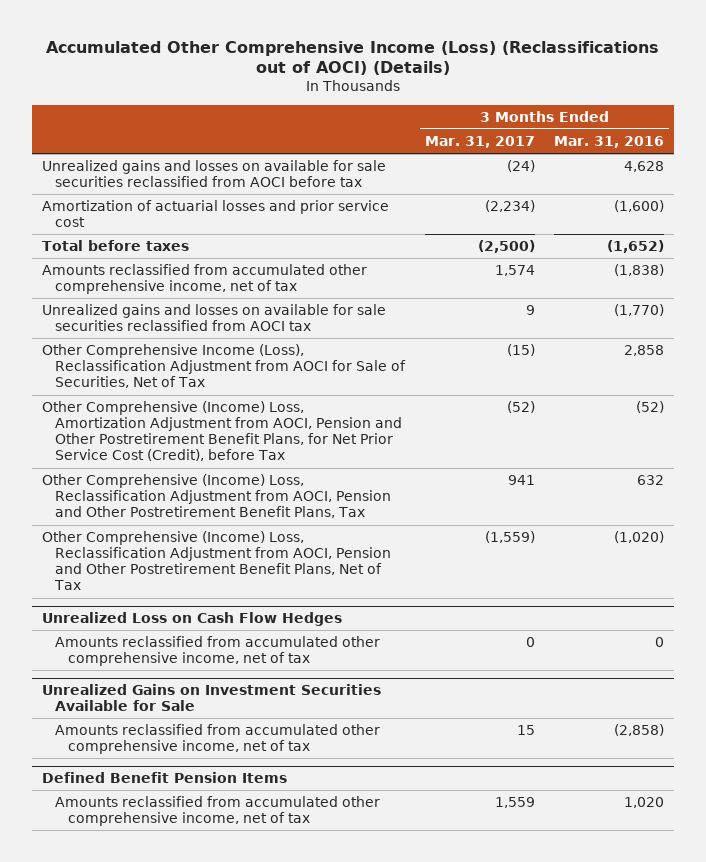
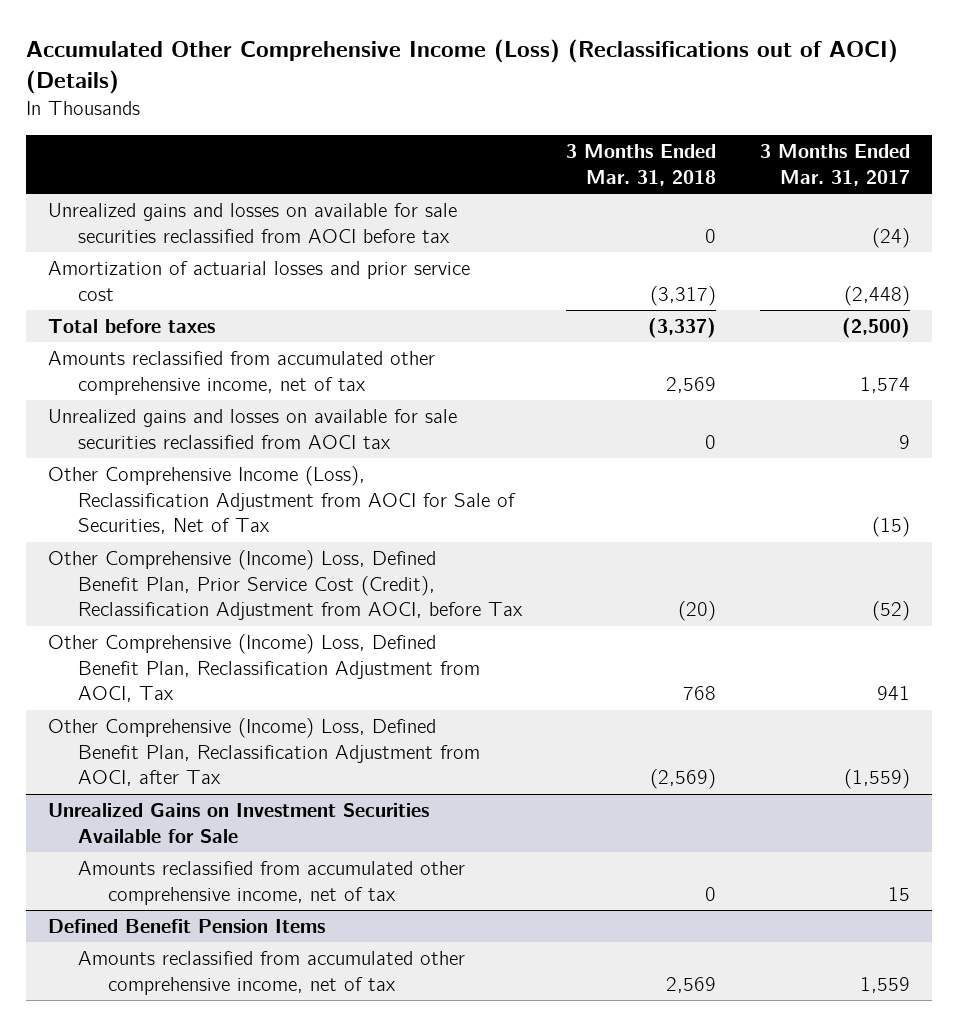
- | 3 Months Ended Mar. 31, 2017 | 3 Months Ended Mar. 31, 2016
+ | 3 Months Ended Mar. 31, 2018 | 3 Months Ended Mar. 31, 2017
- Amortization of actuarial losses and prior service cost | (2,234) | (1,600)
+ Amortization of actuarial losses and prior service cost | (3,317) | (2,448)
- Other Comprehensive (Income) Loss, Amortization Adjustment from AOCI, Pension and Other Postretirement Benefit Plans, for Net Prior Service Cost (Credit), before Tax | (52) | (52)
- Other Comprehensive (Income) Loss, Reclassification Adjustment from AOCI, Pension and Other Postretirement Benefit Plans, Tax | 941 | 632
- Other Comprehensive (Income) Loss, Reclassification Adjustment from AOCI, Pension and Other Postretirement Benefit Plans, Net of Tax | (1,559) | (1,020)
- Unrealized Loss on Cash Flow Hedges
- Amounts reclassified from accumulated other comprehensive income, net of tax | 0 | 0
+ Other Comprehensive (Income) Loss, Defined Benefit Plan, Prior Service Cost (Credit), Reclassification Adjustment from AOCI, before Tax | (20) | (52)
+ Other Comprehensive (Income) Loss, Defined Benefit Plan, Reclassification Adjustment from AOCI, Tax | 768 | 941
+ Other Comprehensive (Income) Loss, Defined Benefit Plan, Reclassification Adjustment from AOCI, after Tax | (2,569) | (1,559)

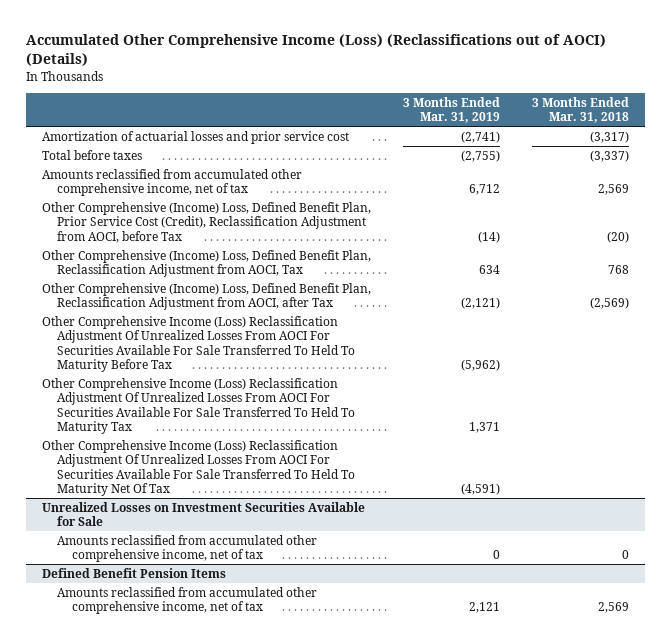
- | 3 Months Ended Mar. 31, 2018 | 3 Months Ended Mar. 31, 2017
+ | 3 Months Ended Mar. 31, 2019 | 3 Months Ended Mar. 31, 2018
- Unrealized gains and losses on available for sale securities reclassified from AOCI before tax | 0 | (24)
- Unrealized gains and losses on available for sale securities reclassified from AOCI tax | 0 | 9
- Other Comprehensive Income (Loss), Reclassification Adjustment from AOCI for Sale of Securities, Net of Tax | | (15)
- Unrealized Gains on Investment Securities Available for Sale
+ Other Comprehensive Income (Loss) Reclassification Adjustment Of Unrealized Losses From AOCI For Securities Available For Sale Transferred To Held To Maturity Before Tax | (5,962) |
+ Other Comprehensive Income (Loss) Reclassification Adjustment Of Unrealized Losses From AOCI For Securities Available For Sale Transferred To Held To Maturity Tax | 1,371 |
+ Other Comprehensive Income (Loss) Reclassification Adjustment Of Unrealized Losses From AOCI For Securities Available For Sale Transferred To Held To Maturity Net Of Tax | (4,591) |
+ Unrealized Losses on Investment Securities Available for Sale

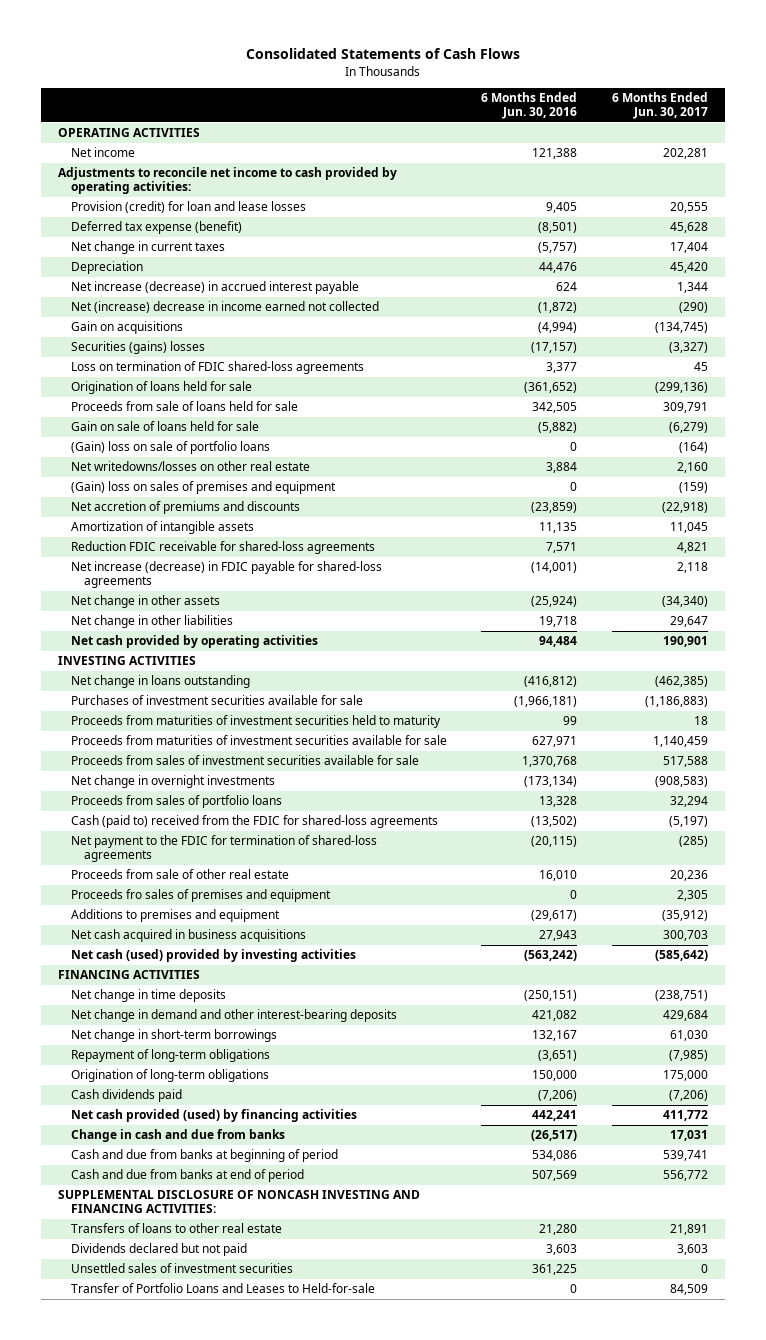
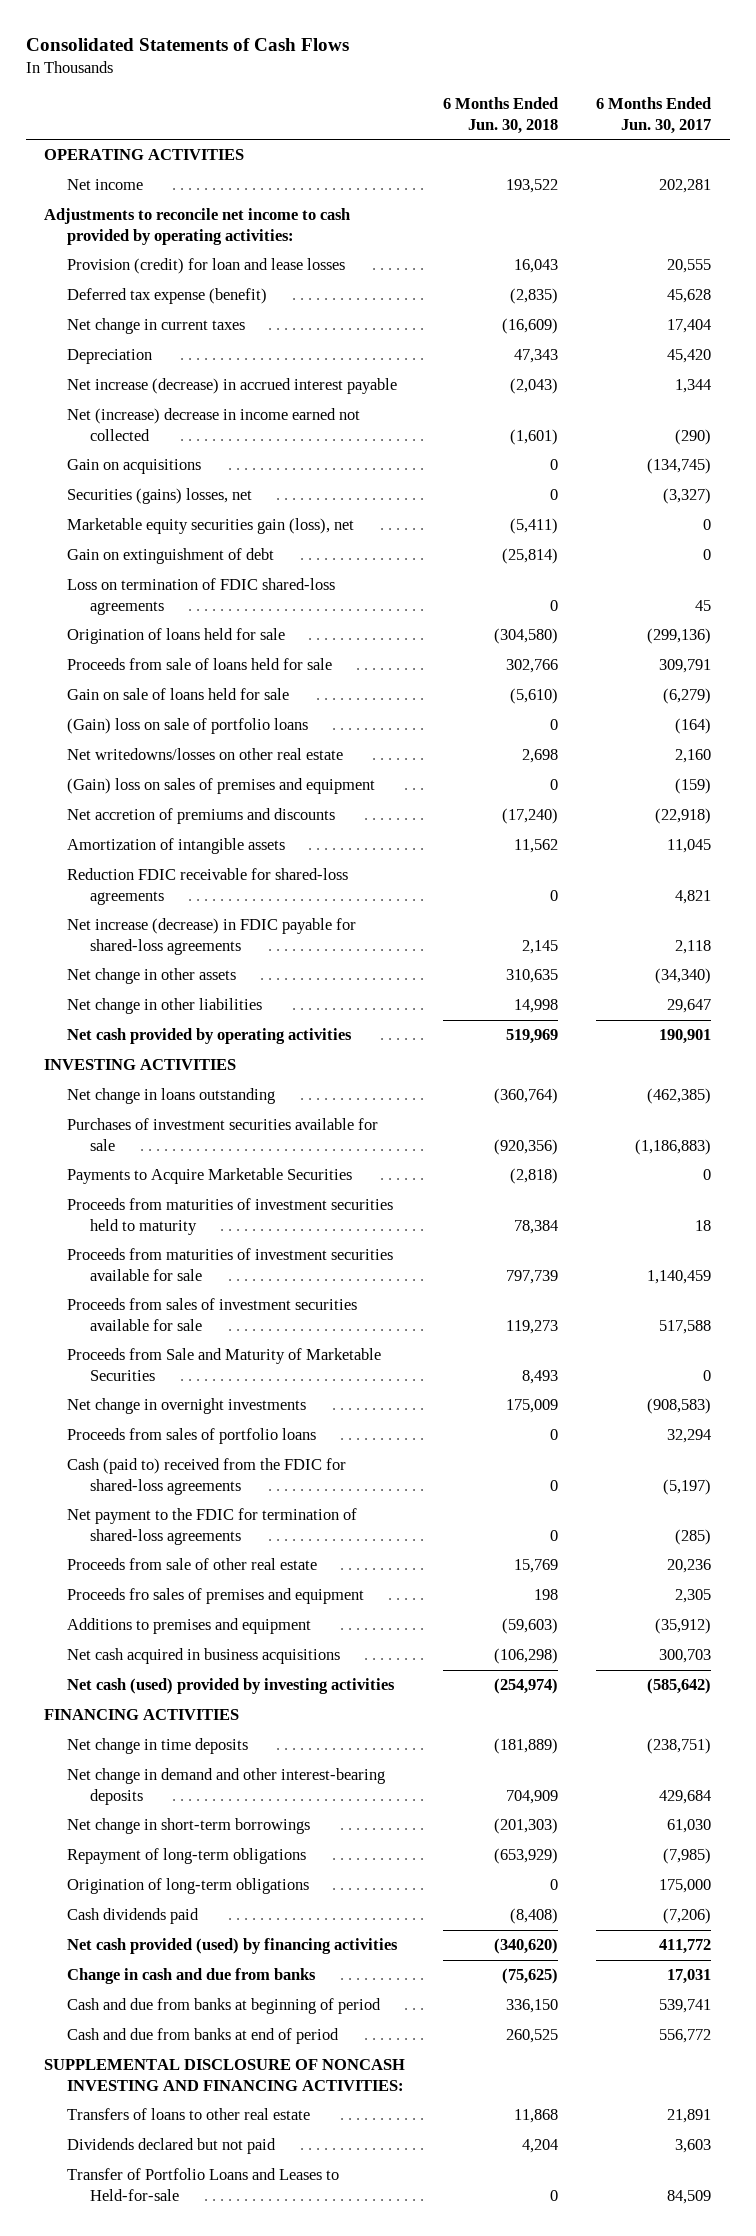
- | 6 Months Ended Jun. 30, 2016 | 6 Months Ended Jun. 30, 2017
+ | 6 Months Ended Jun. 30, 2018 | 6 Months Ended Jun. 30, 2017
- Securities (gains) losses | (17,157) | (3,327)
+ Securities (gains) losses, net | 0 | (3,327)
+ Marketable equity securities gain (loss), net | (5,411) | 0
+ Gain on extinguishment of debt | (25,814) | 0
+ Payments to Acquire Marketable Securities | (2,818) | 0
+ Proceeds from Sale and Maturity of Marketable Securities | 8,493 | 0
- Unsettled sales of investment securities | 361,225 | 0

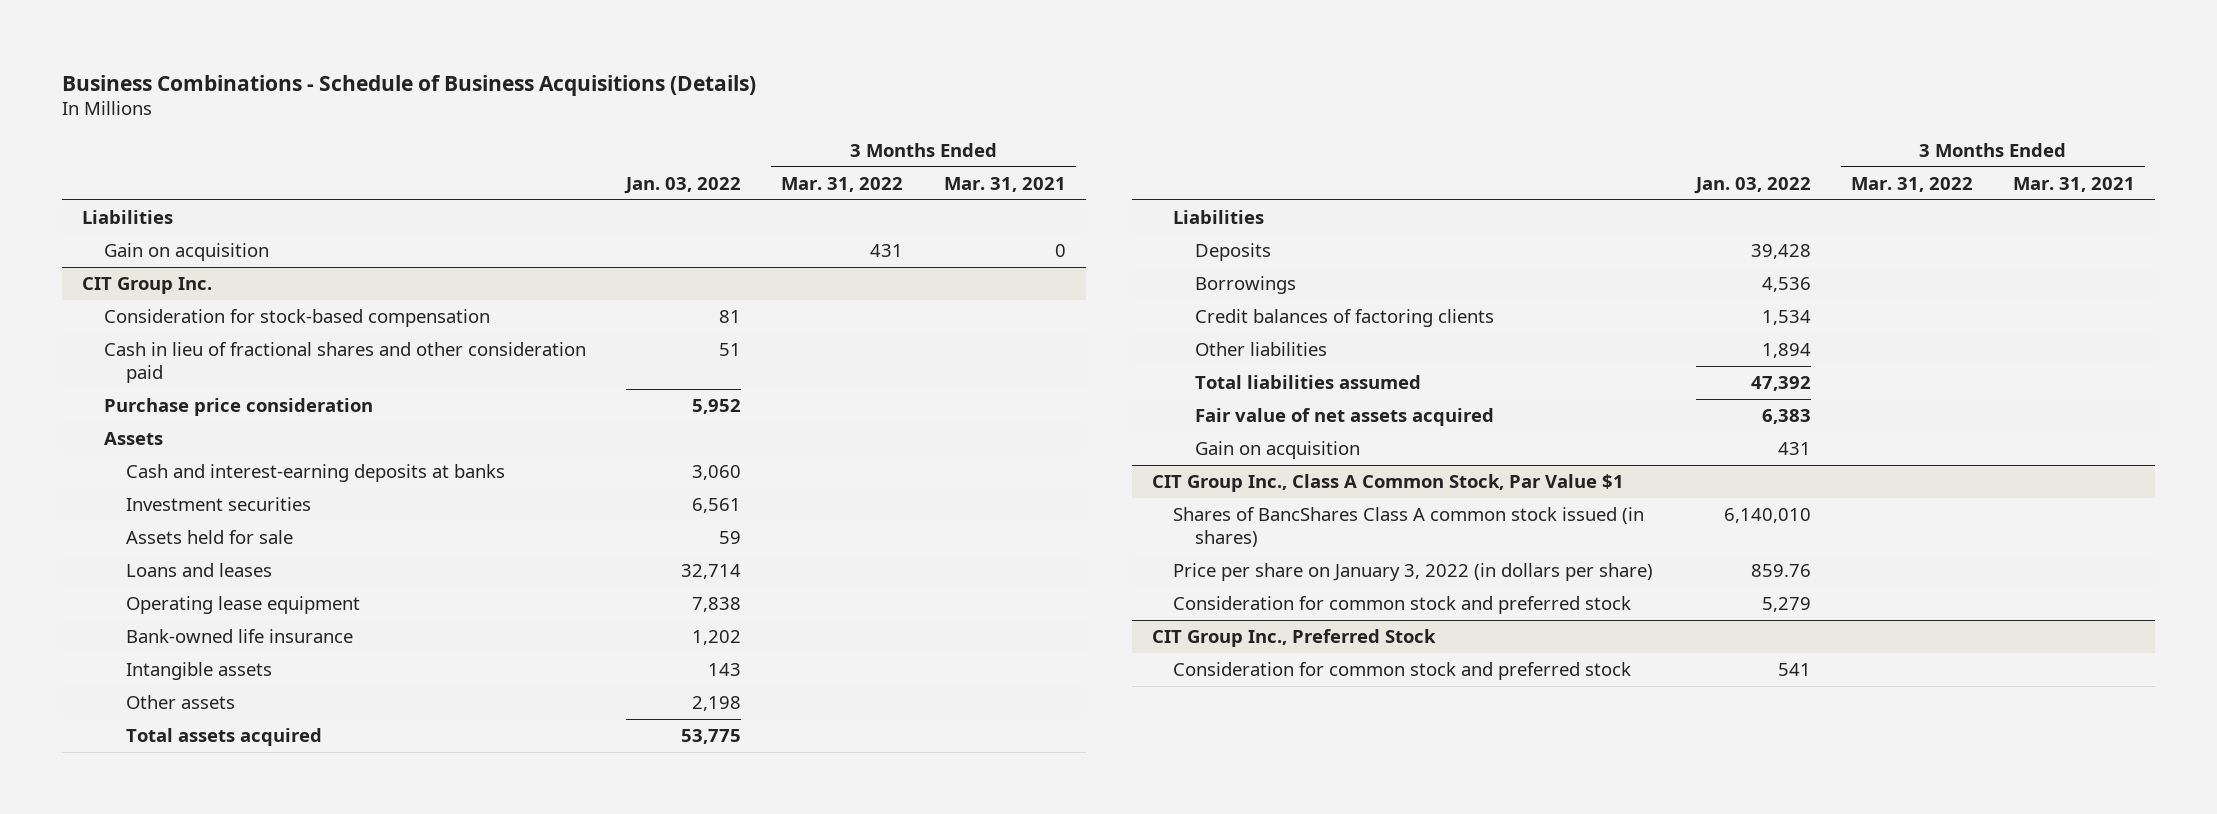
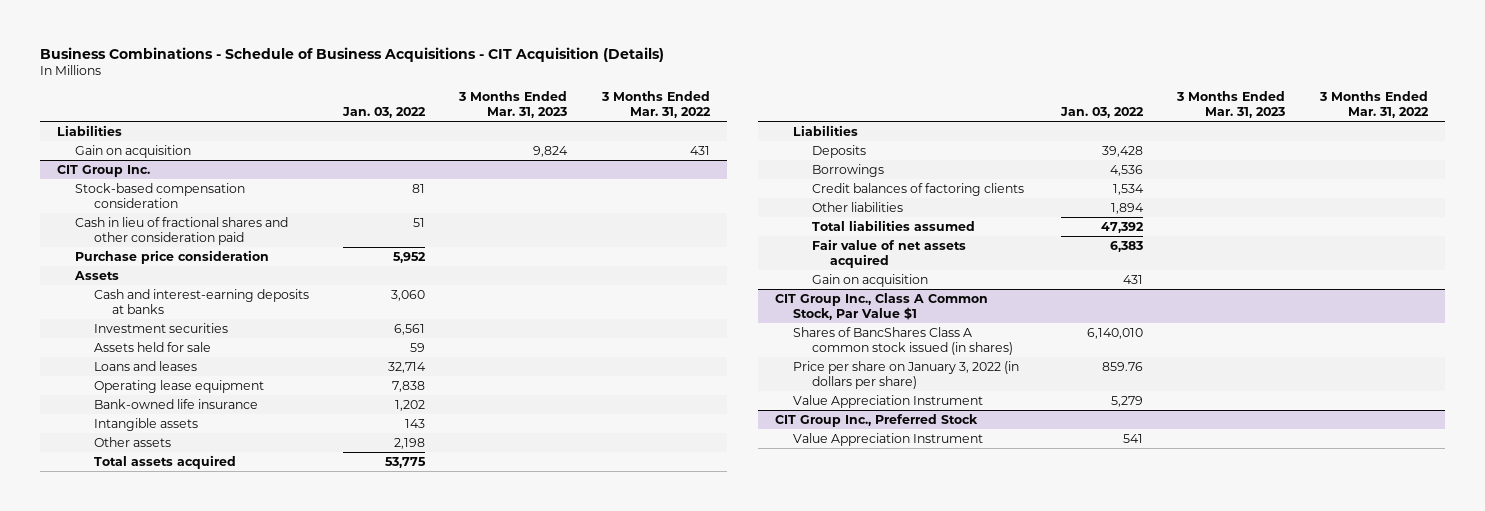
- Business Combinations - Schedule of Business Acquisitions (Details)
+ Business Combinations - Schedule of Business Acquisitions - CIT Acquisition (Details)
- | Jan. 03, 2022 | 3 Months Ended Mar. 31, 2022 | 3 Months Ended Mar. 31, 2021
+ | Jan. 03, 2022 | 3 Months Ended Mar. 31, 2023 | 3 Months Ended Mar. 31, 2022
@ CIT Group Inc.
- Consideration for stock-based compensation | 81 | |
+ Stock-based compensation consideration | 81 | |
@ CIT Group Inc., Class A Common Stock, Par Value $1
- Consideration for common stock and preferred stock | 5,279 | |
+ Value Appreciation Instrument | 5,279 | |
@ CIT Group Inc., Preferred Stock
- Consideration for common stock and preferred stock | 541 | |
+ Value Appreciation Instrument | 541 | |

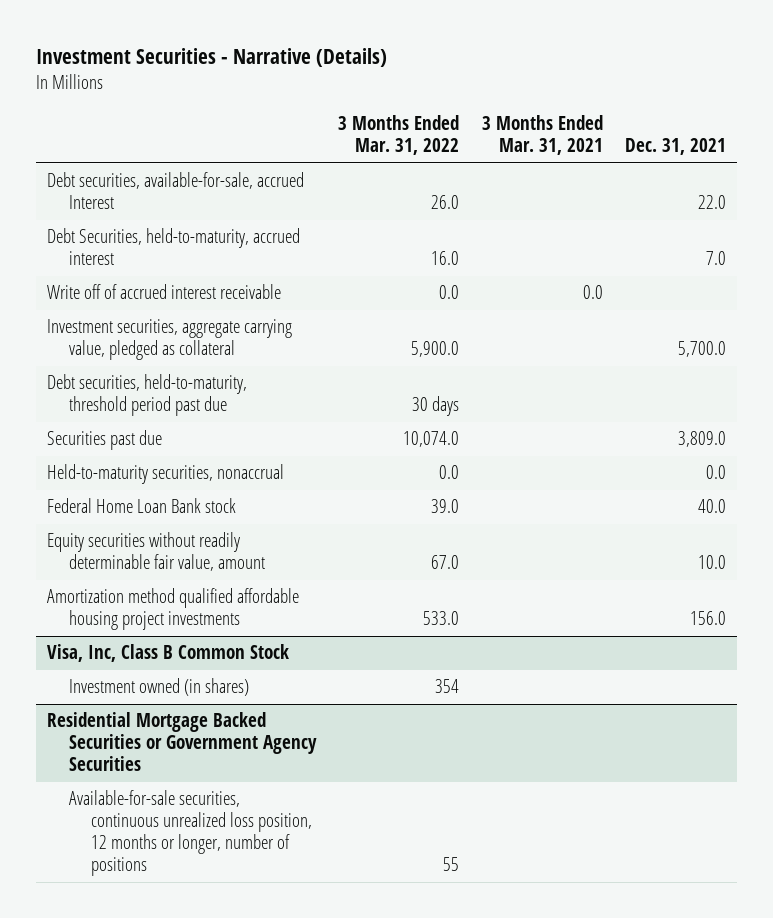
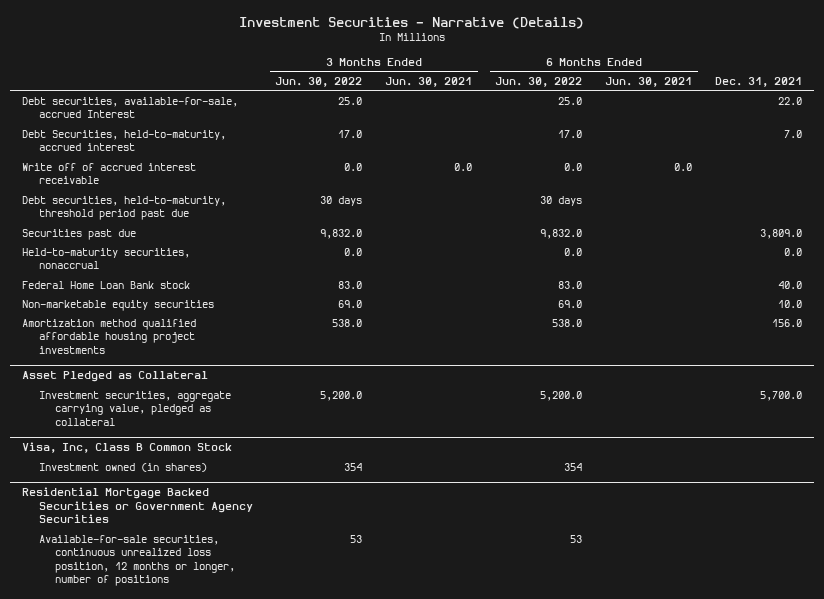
- | 3 Months Ended Mar. 31, 2022 | 3 Months Ended Mar. 31, 2021 | Dec. 31, 2021
+ | 3 Months Ended Jun. 30, 2022 | 3 Months Ended Jun. 30, 2021 | 6 Months Ended Jun. 30, 2022 | 6 Months Ended Jun. 30, 2021 | Dec. 31, 2021
- Investment securities, aggregate carrying value, pledged as collateral | 5,900.0 | | 5,700.0
- Equity securities without readily determinable fair value, amount | 67.0 | | 10.0
+ Non-marketable equity securities | 69.0 | | 69.0 | | 10.0
+ Asset Pledged as Collateral
+ Investment securities, aggregate carrying value, pledged as collateral | 5,200.0 | | 5,200.0 | | 5,700.0

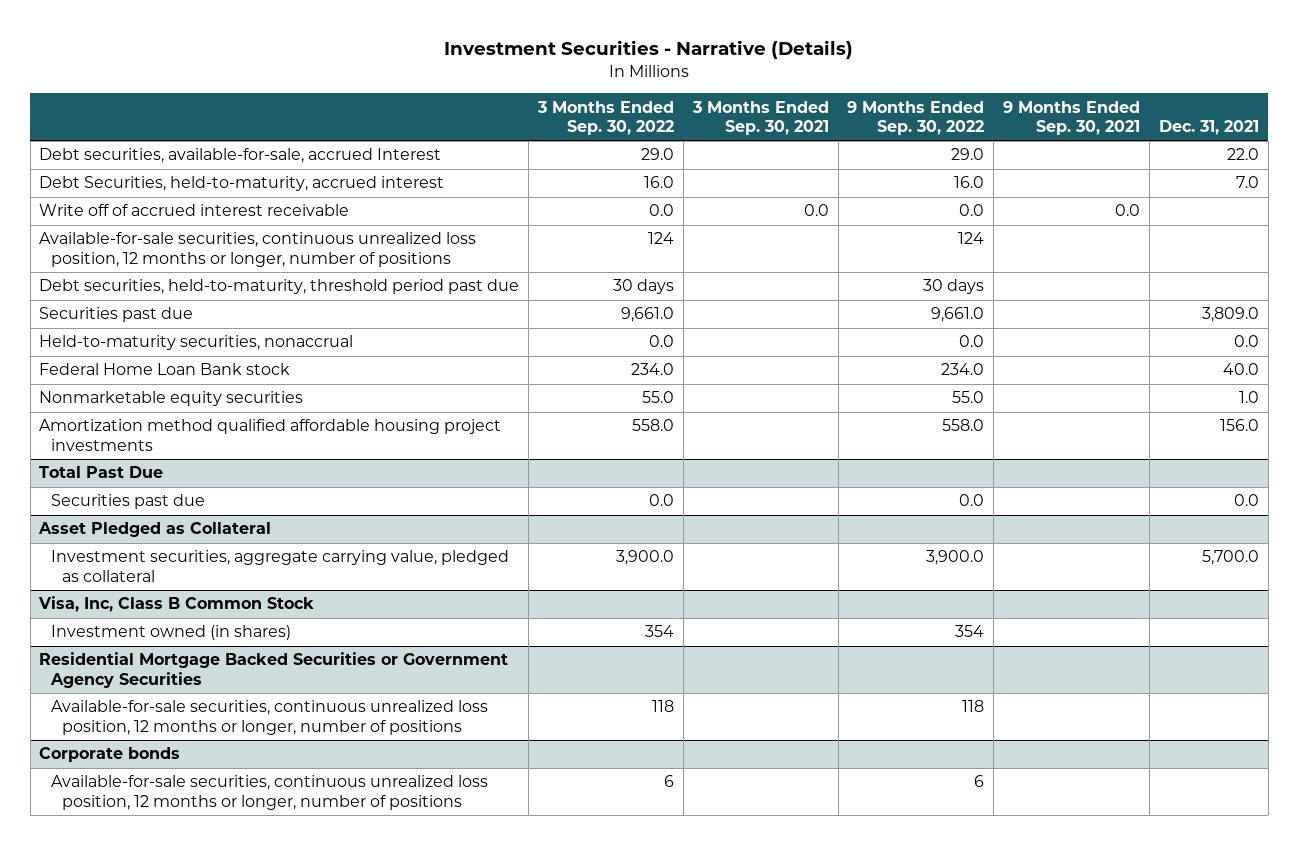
- | 3 Months Ended Jun. 30, 2022 | 3 Months Ended Jun. 30, 2021 | 6 Months Ended Jun. 30, 2022 | 6 Months Ended Jun. 30, 2021 | Dec. 31, 2021
+ | 3 Months Ended Sep. 30, 2022 | 3 Months Ended Sep. 30, 2021 | 9 Months Ended Sep. 30, 2022 | 9 Months Ended Sep. 30, 2021 | Dec. 31, 2021
+ Available-for-sale securities, continuous unrealized loss position, 12 months or longer, number of positions | 124 | | 124 | |
- Non-marketable equity securities | 69.0 | | 69.0 | | 10.0
+ Nonmarketable equity securities | 55.0 | | 55.0 | | 1.0
+ Total Past Due
+ Securities past due | 0.0 | | 0.0 | | 0.0
+ Corporate bonds
+ Available-for-sale securities, continuous unrealized loss position, 12 months or longer, number of positions | 6 | | 6 | |

